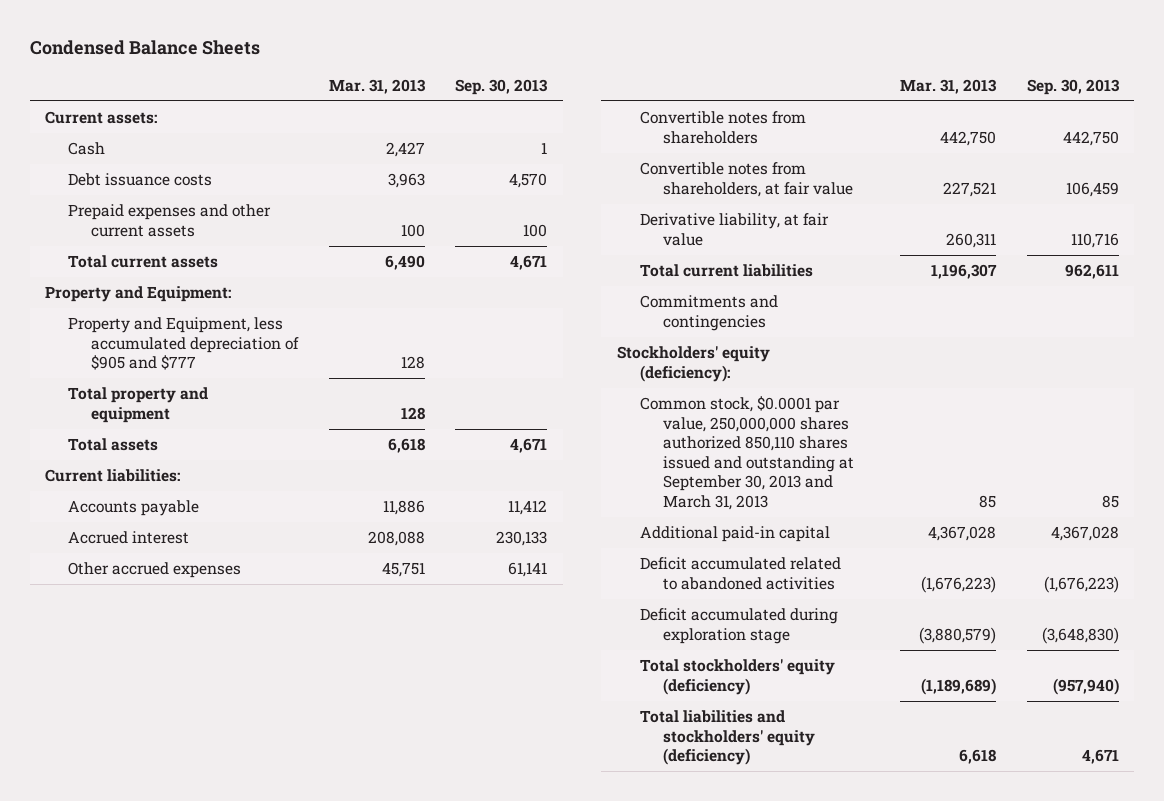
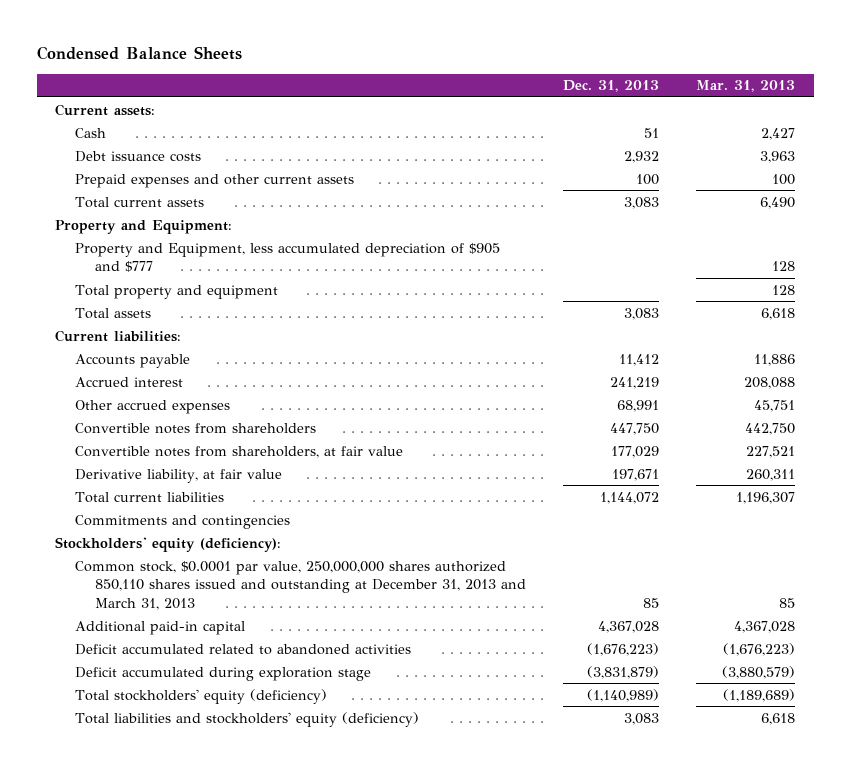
- | Mar. 31, 2013 | Sep. 30, 2013
+ | Dec. 31, 2013 | Mar. 31, 2013
- Common stock, $0.0001 par value, 250,000,000 shares authorized 850,110 shares issued and outstanding at September 30, 2013 and March 31, 2013 | 85 | 85
+ Common stock, $0.0001 par value, 250,000,000 shares authorized 850,110 shares issued and outstanding at December 31, 2013 and March 31, 2013 | 85 | 85

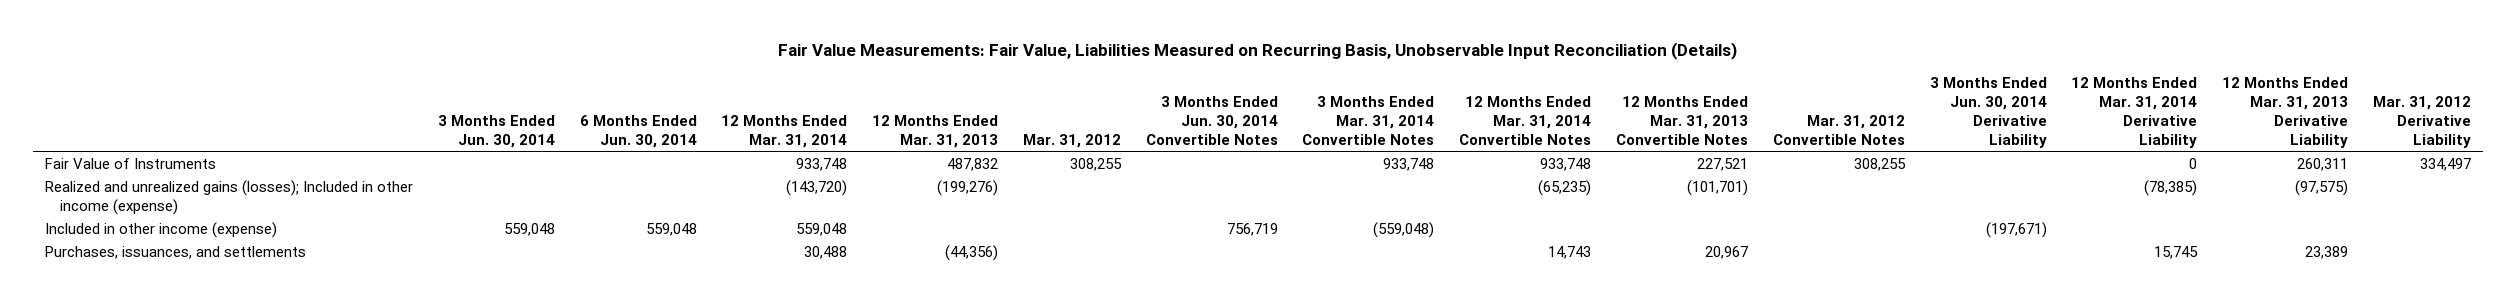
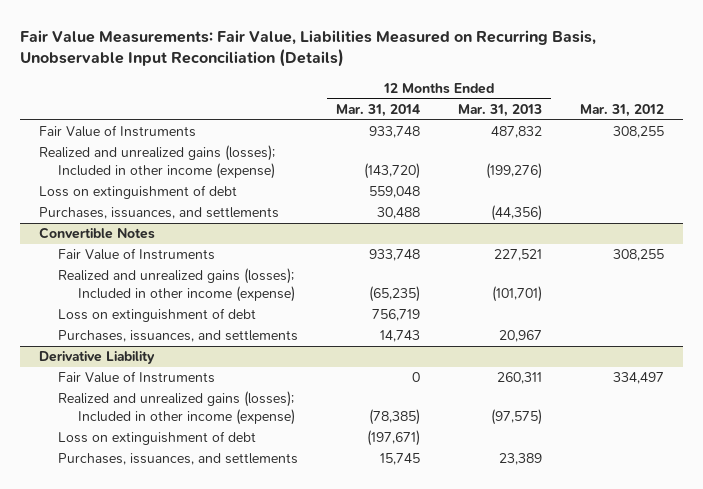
- | 3 Months Ended Jun. 30, 2014 | 6 Months Ended Jun. 30, 2014 | 12 Months Ended Mar. 31, 2014 | 12 Months Ended Mar. 31, 2013 | Mar. 31, 2012 | 3 Months Ended Jun. 30, 2014 Convertible Notes | 3 Months Ended Mar. 31, 2014 Convertible Notes | 12 Months Ended Mar. 31, 2014 Convertible Notes | 12 Months Ended Mar. 31, 2013 Convertible Notes | Mar. 31, 2012 Convertible Notes | 3 Months Ended Jun. 30, 2014 Derivative Liability | 12 Months Ended Mar. 31, 2014 Derivative Liability | 12 Months Ended Mar. 31, 2013 Derivative Liability | Mar. 31, 2012 Derivative Liability
+ | 12 Months Ended Mar. 31, 2014 | 12 Months Ended Mar. 31, 2013 | Mar. 31, 2012
- Included in other income (expense) | 559,048 | 559,048 | 559,048 | | | 756,719 | (559,048) | | | | (197,671) | | |
+ Loss on extinguishment of debt | 559,048 | |
+ Convertible Notes
+ Fair Value of Instruments | 933,748 | 227,521 | 308,255
+ Realized and unrealized gains (losses); Included in other income (expense) | (65,235) | (101,701) |
+ Loss on extinguishment of debt | 756,719 | |
+ Purchases, issuances, and settlements | 14,743 | 20,967 |
+ Derivative Liability
+ Fair Value of Instruments | 0 | 260,311 | 334,497
+ Realized and unrealized gains (losses); Included in other income (expense) | (78,385) | (97,575) |
+ Loss on extinguishment of debt | (197,671) | |
+ Purchases, issuances, and settlements | 15,745 | 23,389 |

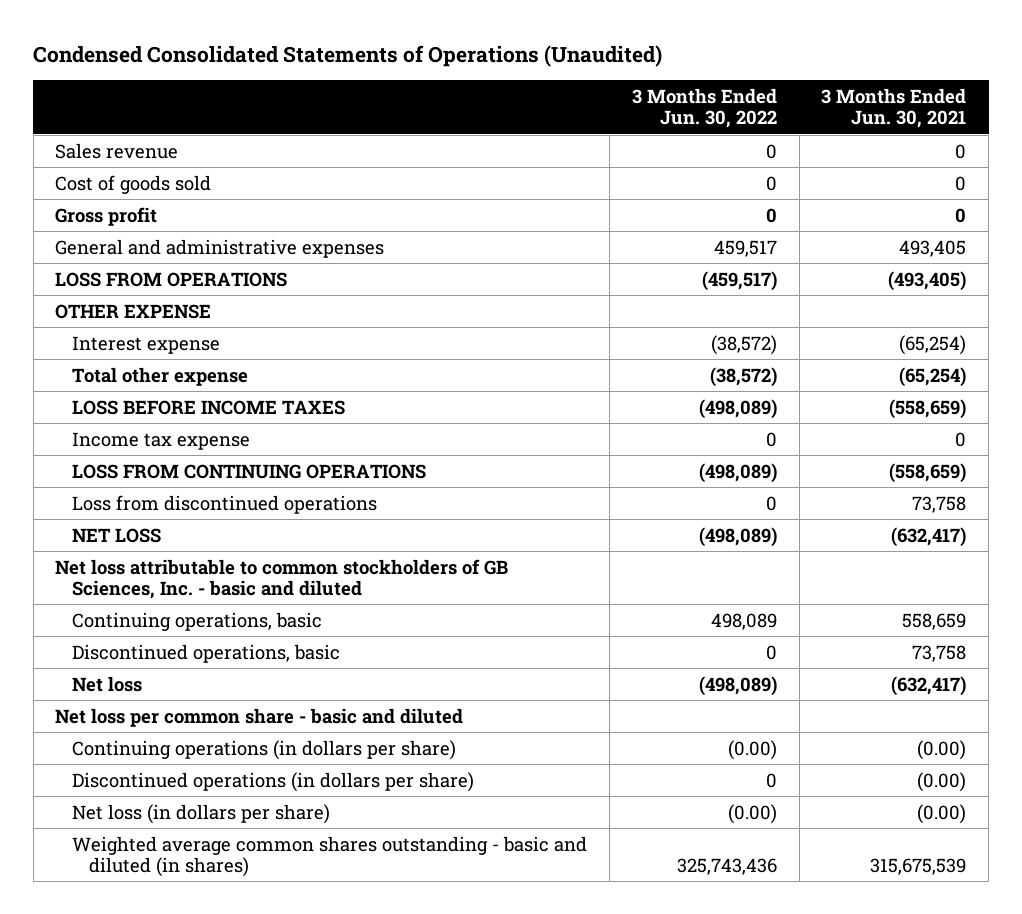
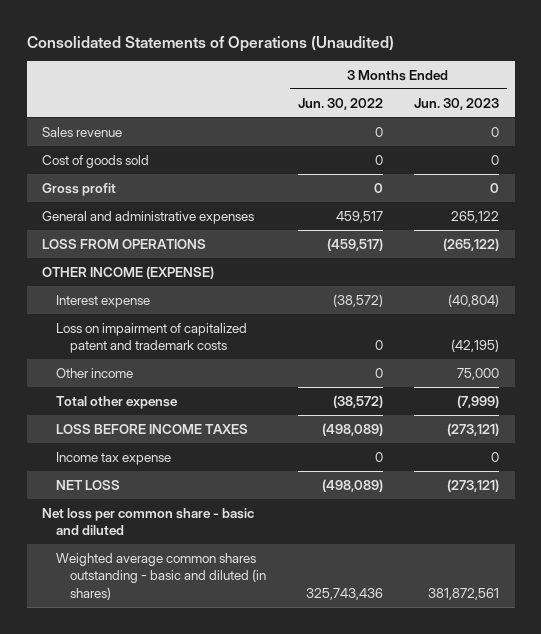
- Condensed Consolidated Statements of Operations (Unaudited)
+ Consolidated Statements of Operations (Unaudited)
- | 3 Months Ended Jun. 30, 2022 | 3 Months Ended Jun. 30, 2021
+ | 3 Months Ended Jun. 30, 2022 | 3 Months Ended Jun. 30, 2023
- OTHER EXPENSE
+ OTHER INCOME (EXPENSE)
+ Loss on impairment of capitalized patent and trademark costs | 0 | (42,195)
+ Other income | 0 | 75,000
- LOSS FROM CONTINUING OPERATIONS | (498,089) | (558,659)
- Loss from discontinued operations | 0 | 73,758
- Net loss attributable to common stockholders of GB Sciences, Inc. - basic and diluted
- Continuing operations, basic | 498,089 | 558,659
- Discontinued operations, basic | 0 | 73,758
- Net loss | (498,089) | (632,417)
- Continuing operations (in dollars per share) | (0.00) | (0.00)
- Discontinued operations (in dollars per share) | 0 | (0.00)
- Net loss (in dollars per share) | (0.00) | (0.00)

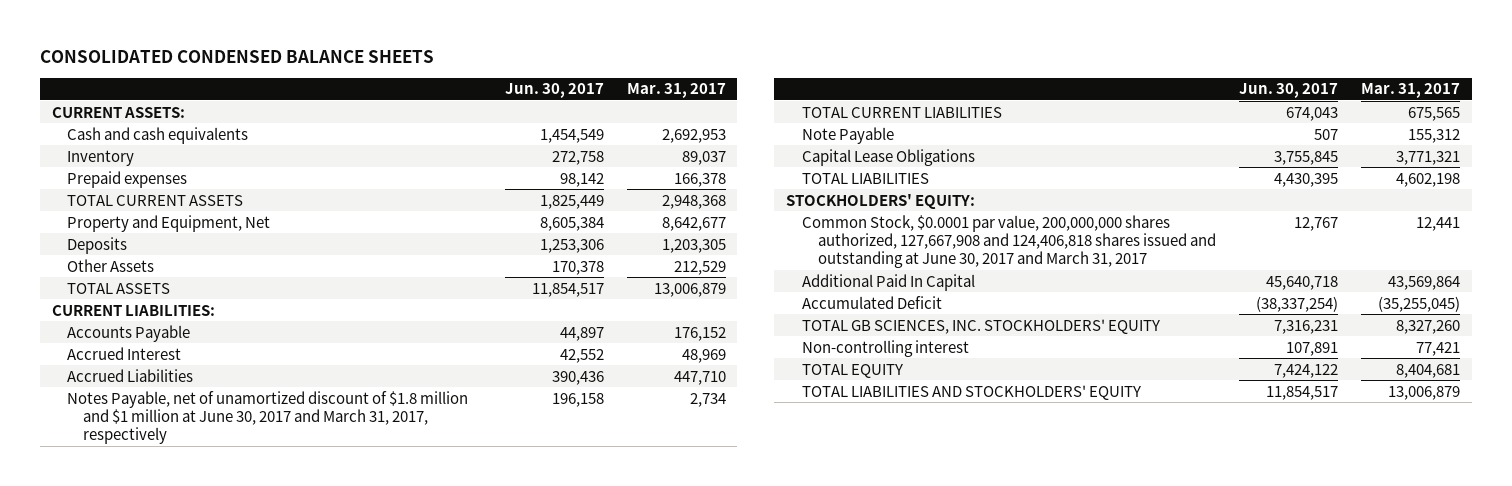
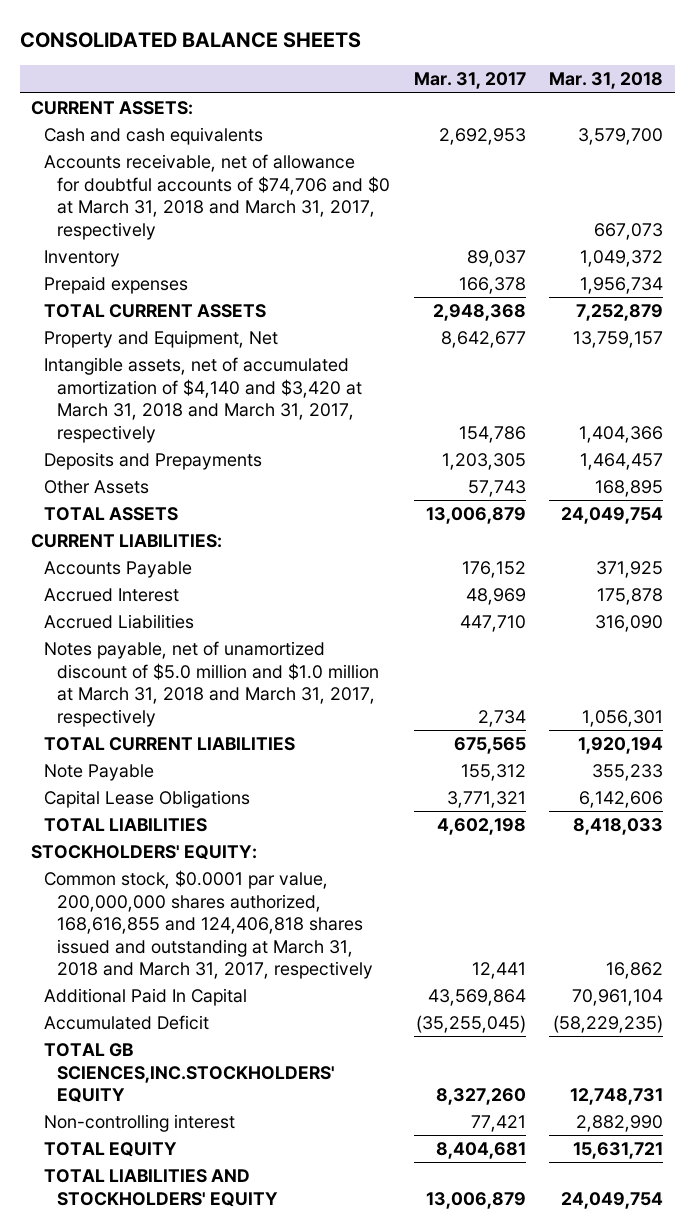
- CONSOLIDATED CONDENSED BALANCE SHEETS
+ CONSOLIDATED BALANCE SHEETS
- | Jun. 30, 2017 | Mar. 31, 2017
+ | Mar. 31, 2017 | Mar. 31, 2018
+ Accounts receivable, net of allowance for doubtful accounts of $74,706 and $0 at March 31, 2018 and March 31, 2017, respectively | | 667,073
- Deposits | 1,253,306 | 1,203,305
- Other Assets | 170,378 | 212,529
+ Intangible assets, net of accumulated amortization of $4,140 and $3,420 at March 31, 2018 and March 31, 2017, respectively | 154,786 | 1,404,366
+ Deposits and Prepayments | 1,203,305 | 1,464,457
+ Other Assets | 57,743 | 168,895
- Notes Payable, net of unamortized discount of $1.8 million and $1 million at June 30, 2017 and March 31, 2017, respectively | 196,158 | 2,734
+ Notes payable, net of unamortized discount of $5.0 million and $1.0 million at March 31, 2018 and March 31, 2017, respectively | 2,734 | 1,056,301
- Common Stock, $0.0001 par value, 200,000,000 shares authorized, 127,667,908 and 124,406,818 shares issued and outstanding at June 30, 2017 and March 31, 2017 | 12,767 | 12,441
+ Common stock, $0.0001 par value, 200,000,000 shares authorized, 168,616,855 and 124,406,818 shares issued and outstanding at March 31, 2018 and March 31, 2017, respectively | 12,441 | 16,862
- TOTAL GB SCIENCES, INC. STOCKHOLDERS' EQUITY | 7,316,231 | 8,327,260
+ TOTAL GB SCIENCES,INC.STOCKHOLDERS' EQUITY | 8,327,260 | 12,748,731

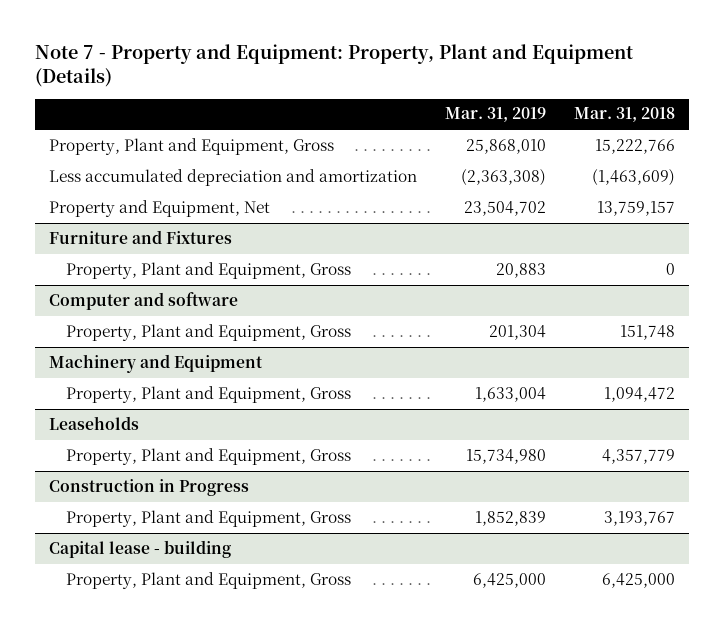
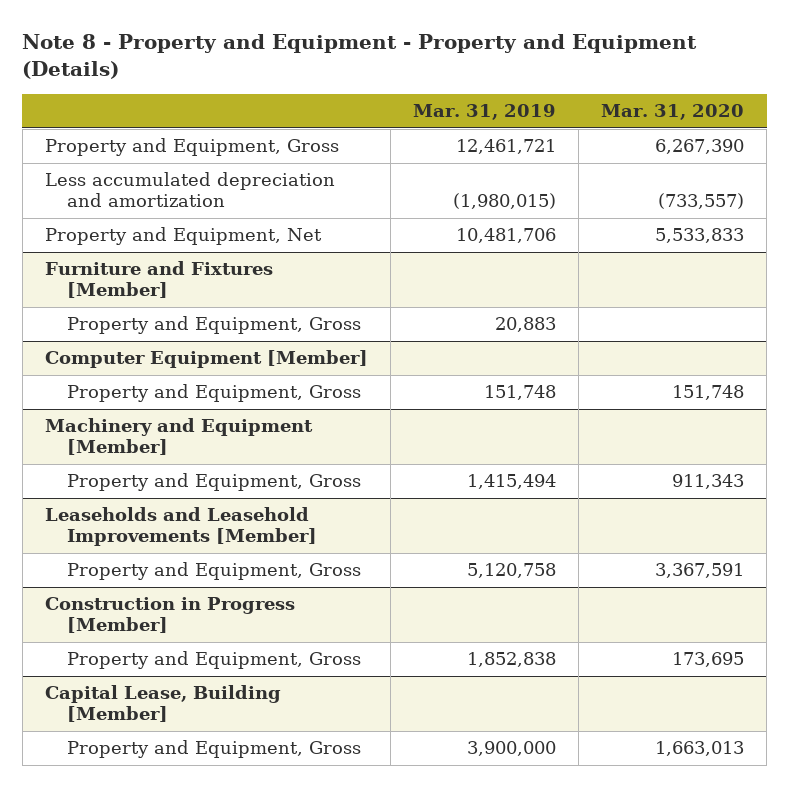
- Note 7 - Property and Equipment: Property, Plant and Equipment (Details)
+ Note 8 - Property and Equipment - Property and Equipment (Details)
- | Mar. 31, 2019 | Mar. 31, 2018
+ | Mar. 31, 2019 | Mar. 31, 2020
- Property, Plant and Equipment, Gross | 25,868,010 | 15,222,766
- Less accumulated depreciation and amortization | (2,363,308) | (1,463,609)
- Property and Equipment, Net | 23,504,702 | 13,759,157
- Furniture and Fixtures
- Property, Plant and Equipment, Gross | 20,883 | 0
- Computer and software
- Property, Plant and Equipment, Gross | 201,304 | 151,748
- Machinery and Equipment
- Property, Plant and Equipment, Gross | 1,633,004 | 1,094,472
- Leaseholds
- Property, Plant and Equipment, Gross | 15,734,980 | 4,357,779
- Construction in Progress
- Property, Plant and Equipment, Gross | 1,852,839 | 3,193,767
- Capital lease - building
- Property, Plant and Equipment, Gross | 6,425,000 | 6,425,000
+ Property and Equipment, Gross | 12,461,721 | 6,267,390
+ Less accumulated depreciation and amortization | (1,980,015) | (733,557)
+ Property and Equipment, Net | 10,481,706 | 5,533,833
+ Furniture and Fixtures [Member]
+ Property and Equipment, Gross | 20,883 |
+ Computer Equipment [Member]
+ Property and Equipment, Gross | 151,748 | 151,748
+ Machinery and Equipment [Member]
+ Property and Equipment, Gross | 1,415,494 | 911,343
+ Leaseholds and Leasehold Improvements [Member]
+ Property and Equipment, Gross | 5,120,758 | 3,367,591
+ Construction in Progress [Member]
+ Property and Equipment, Gross | 1,852,838 | 173,695
+ Capital Lease, Building [Member]
+ Property and Equipment, Gross | 3,900,000 | 1,663,013

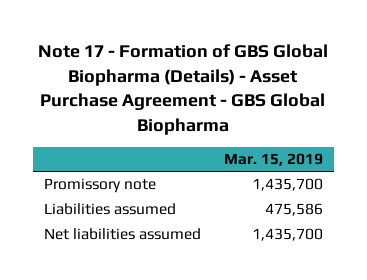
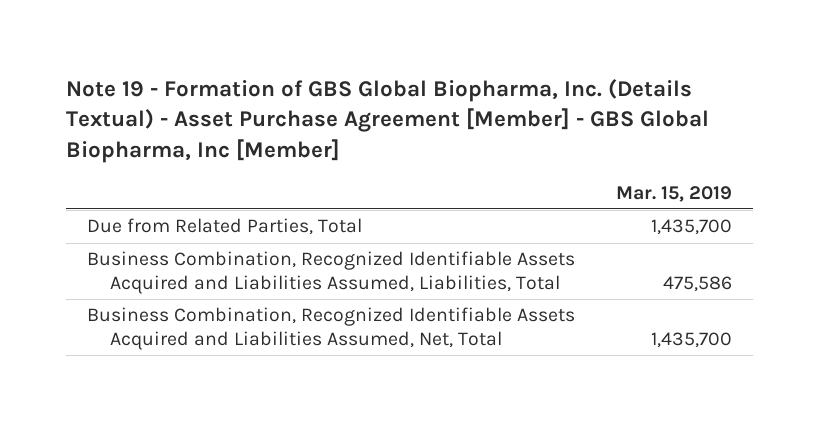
- Note 17 - Formation of GBS Global Biopharma (Details) - Asset Purchase Agreement - GBS Global Biopharma
+ Note 19 - Formation of GBS Global Biopharma, Inc. (Details Textual) - Asset Purchase Agreement [Member] - GBS Global Biopharma, Inc [Member]
- Promissory note | 1,435,700
- Liabilities assumed | 475,586
- Net liabilities assumed | 1,435,700
+ Due from Related Parties, Total | 1,435,700
+ Business Combination, Recognized Identifiable Assets Acquired and Liabilities Assumed, Liabilities, Total | 475,586
+ Business Combination, Recognized Identifiable Assets Acquired and Liabilities Assumed, Net, Total | 1,435,700

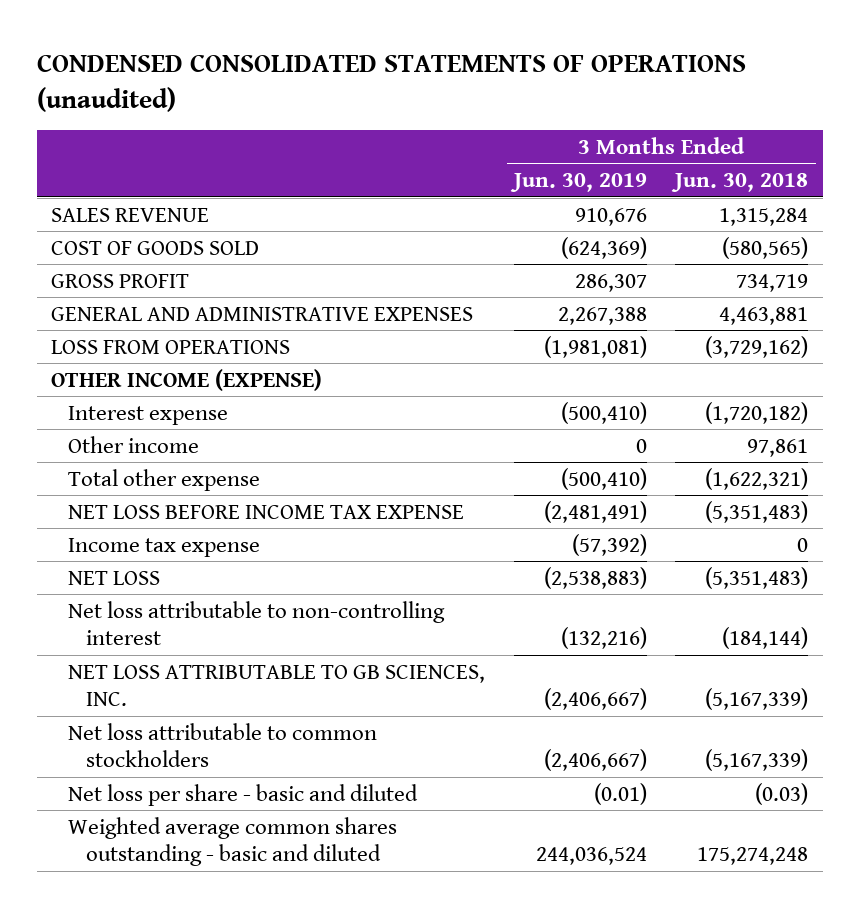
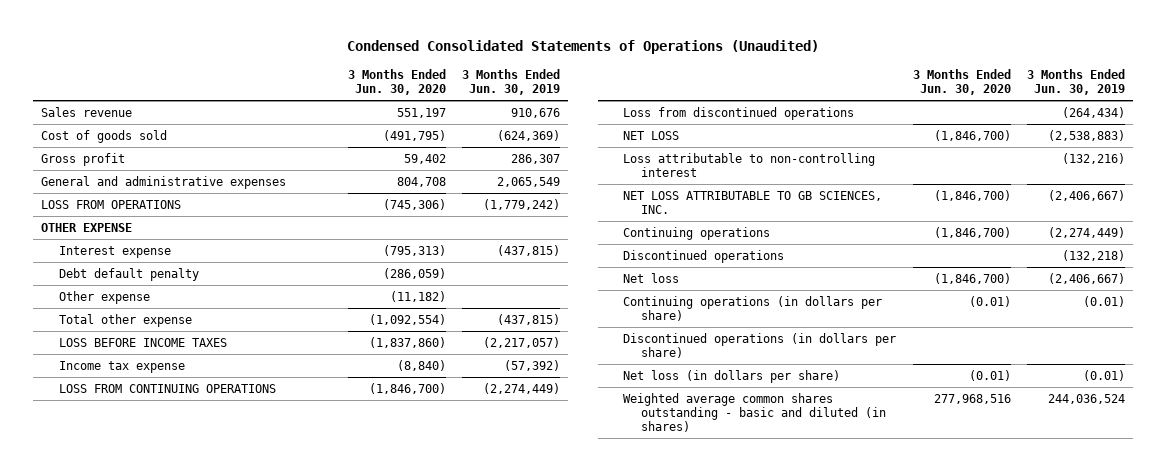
- CONDENSED CONSOLIDATED STATEMENTS OF OPERATIONS (unaudited)
+ Condensed Consolidated Statements of Operations (Unaudited)
- | 3 Months Ended Jun. 30, 2019 | 3 Months Ended Jun. 30, 2018
+ | 3 Months Ended Jun. 30, 2020 | 3 Months Ended Jun. 30, 2019
- SALES REVENUE | 910,676 | 1,315,284
- COST OF GOODS SOLD | (624,369) | (580,565)
- GROSS PROFIT | 286,307 | 734,719
- GENERAL AND ADMINISTRATIVE EXPENSES | 2,267,388 | 4,463,881
- LOSS FROM OPERATIONS | (1,981,081) | (3,729,162)
- OTHER INCOME (EXPENSE)
- Interest expense | (500,410) | (1,720,182)
- Other income | 0 | 97,861
- Total other expense | (500,410) | (1,622,321)
- NET LOSS BEFORE INCOME TAX EXPENSE | (2,481,491) | (5,351,483)
+ Sales revenue | 551,197 | 910,676
+ Cost of goods sold | (491,795) | (624,369)
+ Gross profit | 59,402 | 286,307
+ General and administrative expenses | 804,708 | 2,065,549
+ LOSS FROM OPERATIONS | (745,306) | (1,779,242)
+ OTHER EXPENSE
+ Interest expense | (795,313) | (437,815)
+ Debt default penalty | (286,059) |
+ Other expense | (11,182) |
+ Total other expense | (1,092,554) | (437,815)
+ LOSS BEFORE INCOME TAXES | (1,837,860) | (2,217,057)
+ LOSS FROM CONTINUING OPERATIONS | (1,846,700) | (2,274,449)
+ Loss from discontinued operations | | (264,434)
- Net loss attributable to non-controlling interest | (132,216) | (184,144)
+ Loss attributable to non-controlling interest | | (132,216)
- Net loss attributable to common stockholders | (2,406,667) | (5,167,339)
- Net loss per share - basic and diluted | (0.01) | (0.03)
- Weighted average common shares outstanding - basic and diluted | 244,036,524 | 175,274,248
+ Continuing operations | (1,846,700) | (2,274,449)
+ Discontinued operations | | (132,218)
+ Net loss | (1,846,700) | (2,406,667)
+ Continuing operations (in dollars per share) | (0.01) | (0.01)
+ Discontinued operations (in dollars per share)
+ Net loss (in dollars per share) | (0.01) | (0.01)
+ Weighted average common shares outstanding - basic and diluted (in shares) | 277,968,516 | 244,036,524

